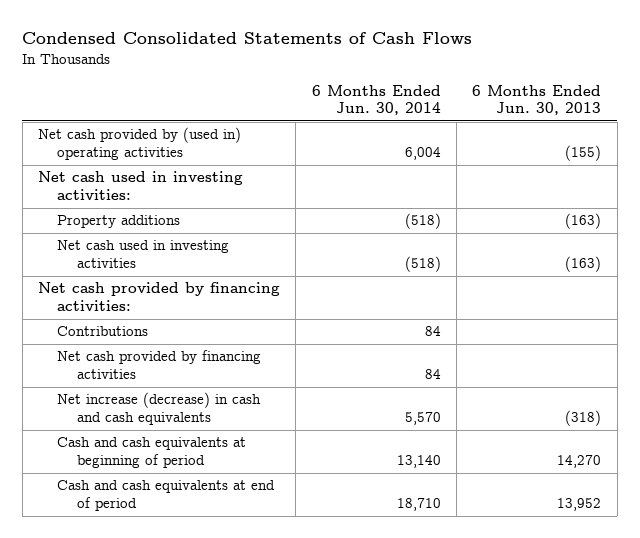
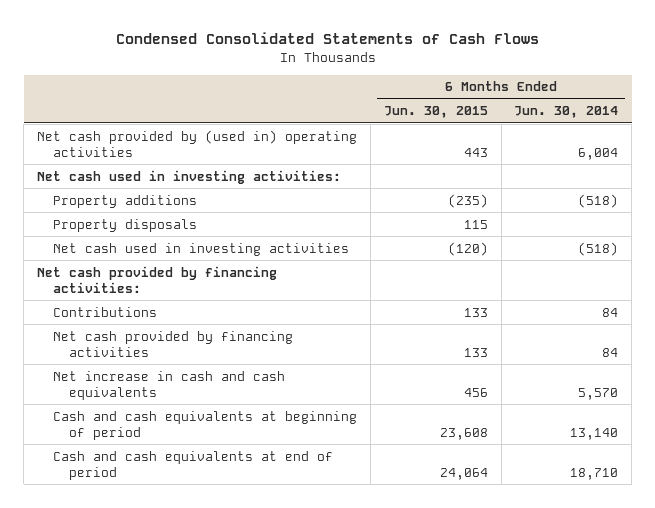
- | 6 Months Ended Jun. 30, 2014 | 6 Months Ended Jun. 30, 2013
+ | 6 Months Ended Jun. 30, 2015 | 6 Months Ended Jun. 30, 2014
+ Property disposals | 115 |
- Net increase (decrease) in cash and cash equivalents | 5,570 | (318)
+ Net increase in cash and cash equivalents | 456 | 5,570

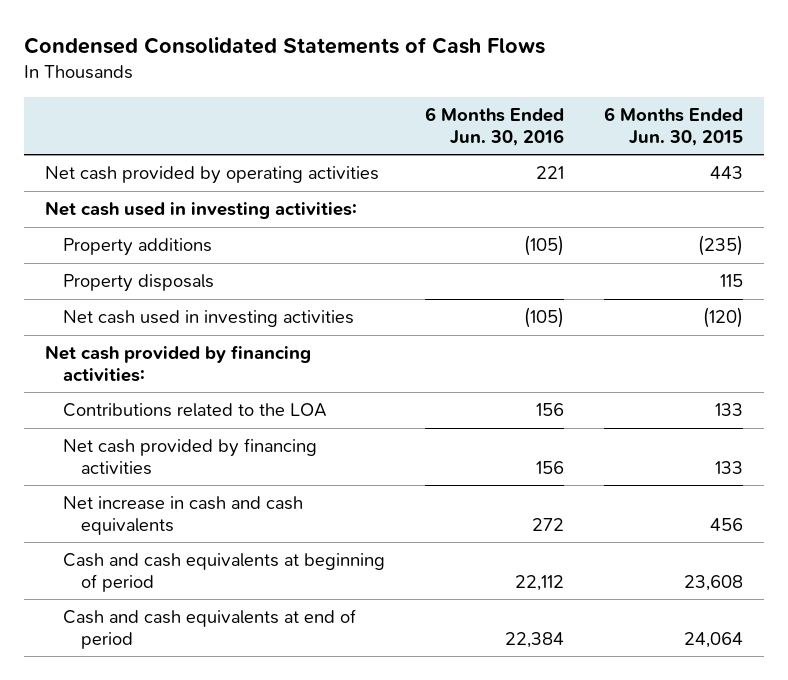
- | 6 Months Ended Jun. 30, 2015 | 6 Months Ended Jun. 30, 2014
+ | 6 Months Ended Jun. 30, 2016 | 6 Months Ended Jun. 30, 2015
- Net cash provided by (used in) operating activities | 443 | 6,004
+ Net cash provided by operating activities | 221 | 443
- Contributions | 133 | 84
+ Contributions related to the LOA | 156 | 133

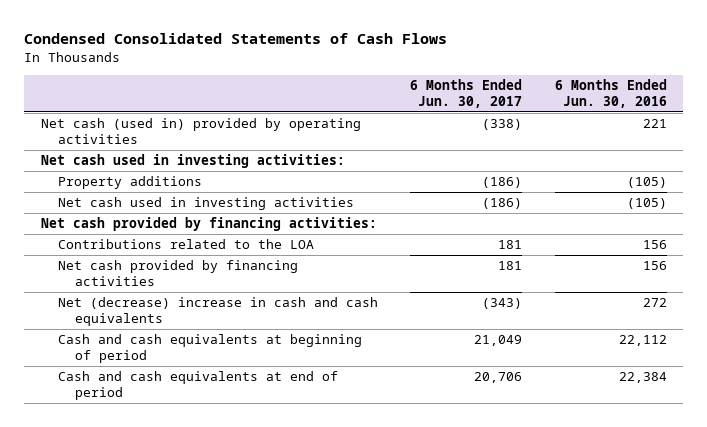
- | 6 Months Ended Jun. 30, 2016 | 6 Months Ended Jun. 30, 2015
+ | 6 Months Ended Jun. 30, 2017 | 6 Months Ended Jun. 30, 2016
- Net cash provided by operating activities | 221 | 443
+ Net cash (used in) provided by operating activities | (338) | 221
- Property disposals | | 115
- Net increase in cash and cash equivalents | 272 | 456
+ Net (decrease) increase in cash and cash equivalents | (343) | 272

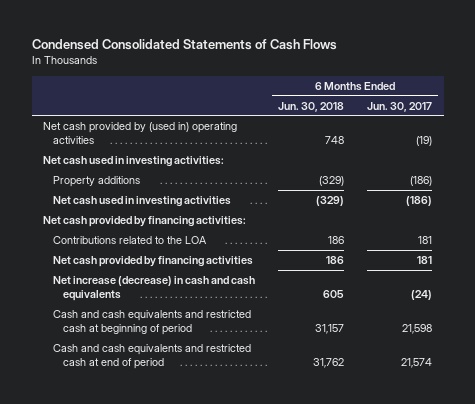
- | 6 Months Ended Jun. 30, 2017 | 6 Months Ended Jun. 30, 2016
+ | 6 Months Ended Jun. 30, 2018 | 6 Months Ended Jun. 30, 2017
- Net cash (used in) provided by operating activities | (338) | 221
+ Net cash provided by (used in) operating activities | 748 | (19)
- Net (decrease) increase in cash and cash equivalents | (343) | 272
- Cash and cash equivalents at beginning of period | 21,049 | 22,112
- Cash and cash equivalents at end of period | 20,706 | 22,384
+ Net increase (decrease) in cash and cash equivalents | 605 | (24)
+ Cash and cash equivalents and restricted cash at beginning of period | 31,157 | 21,598
+ Cash and cash equivalents and restricted cash at end of period | 31,762 | 21,574

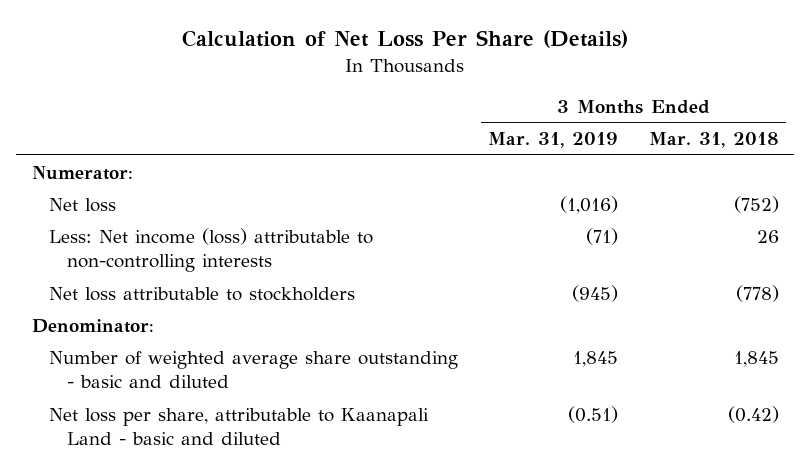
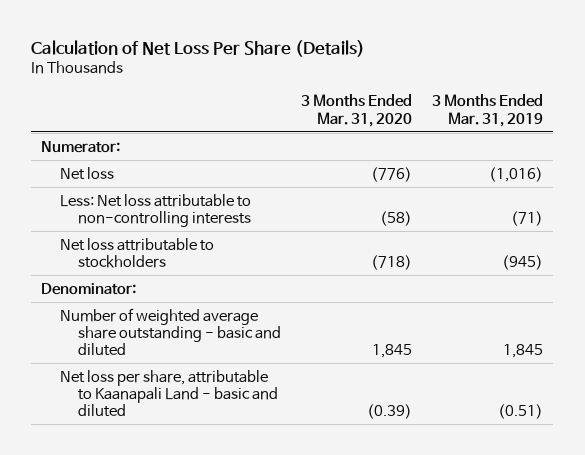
- | 3 Months Ended Mar. 31, 2019 | 3 Months Ended Mar. 31, 2018
+ | 3 Months Ended Mar. 31, 2020 | 3 Months Ended Mar. 31, 2019
- Less: Net income (loss) attributable to non-controlling interests | (71) | 26
+ Less: Net loss attributable to non-controlling interests | (58) | (71)

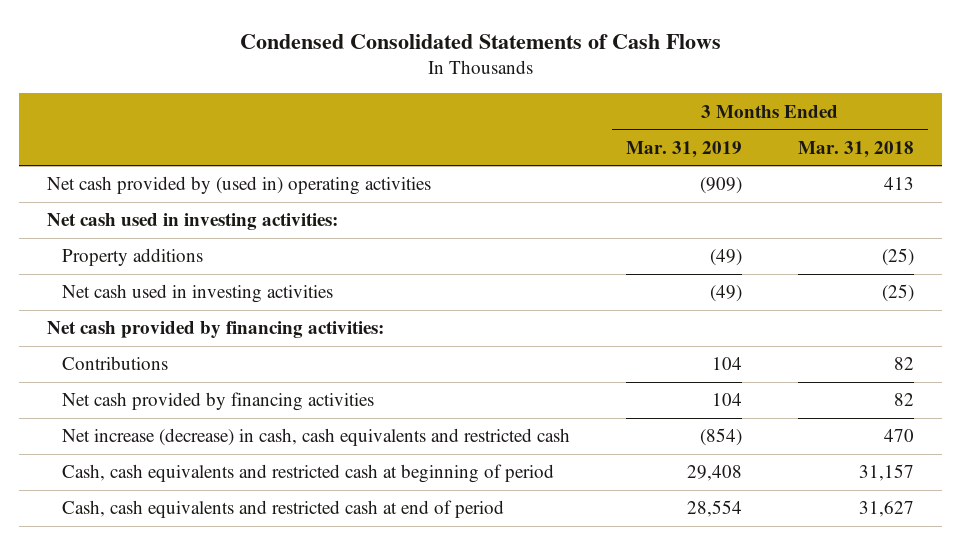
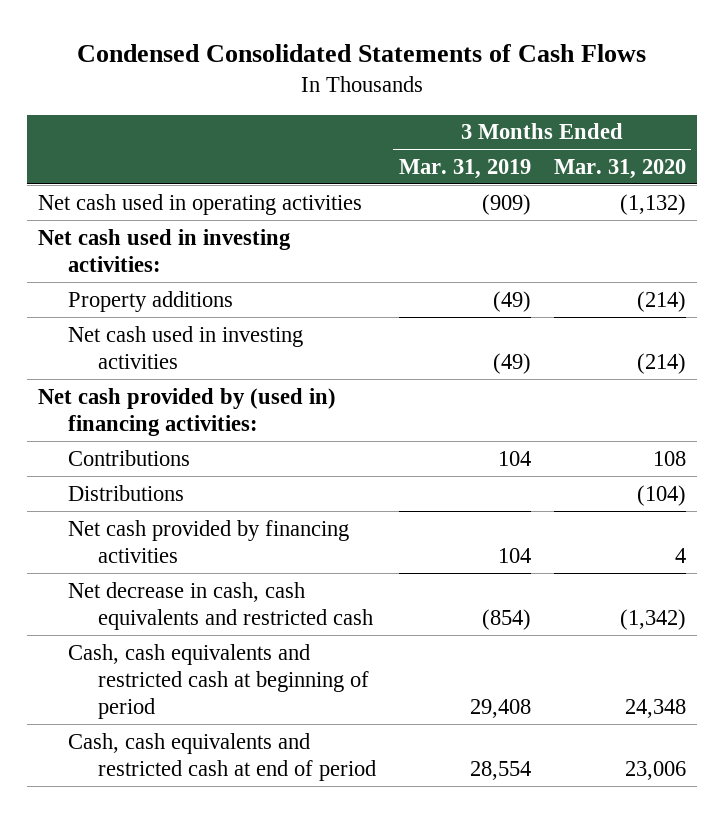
- | 3 Months Ended Mar. 31, 2019 | 3 Months Ended Mar. 31, 2018
+ | 3 Months Ended Mar. 31, 2019 | 3 Months Ended Mar. 31, 2020
- Net cash provided by (used in) operating activities | (909) | 413
+ Net cash used in operating activities | (909) | (1,132)
- Net cash provided by financing activities:
+ Net cash provided by (used in) financing activities:
+ Distributions | | (104)
- Net increase (decrease) in cash, cash equivalents and restricted cash | (854) | 470
+ Net decrease in cash, cash equivalents and restricted cash | (854) | (1,342)

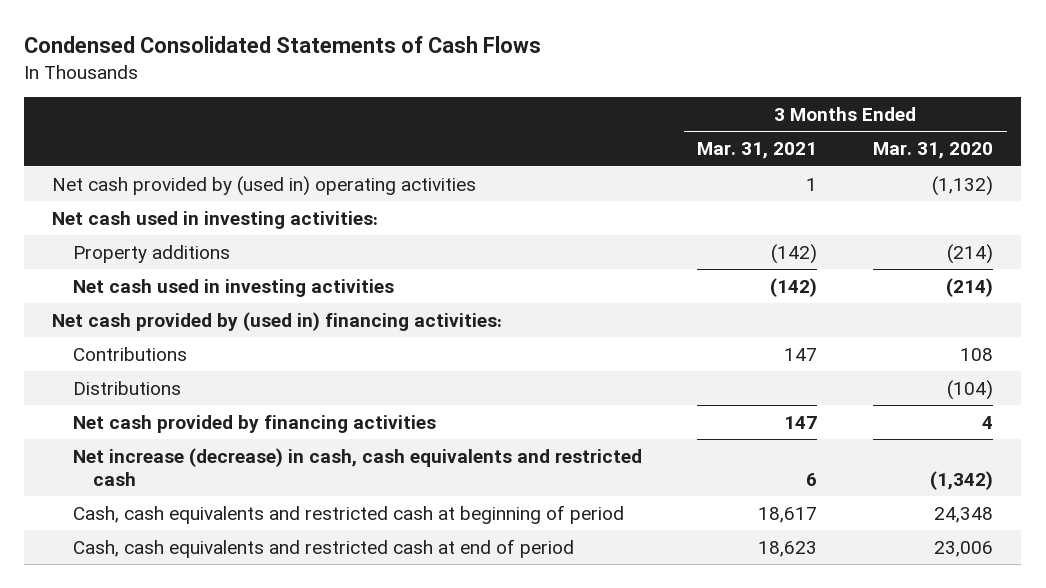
- | 3 Months Ended Mar. 31, 2019 | 3 Months Ended Mar. 31, 2020
+ | 3 Months Ended Mar. 31, 2021 | 3 Months Ended Mar. 31, 2020
- Net cash used in operating activities | (909) | (1,132)
+ Net cash provided by (used in) operating activities | 1 | (1,132)
- Net decrease in cash, cash equivalents and restricted cash | (854) | (1,342)
+ Net increase (decrease) in cash, cash equivalents and restricted cash | 6 | (1,342)

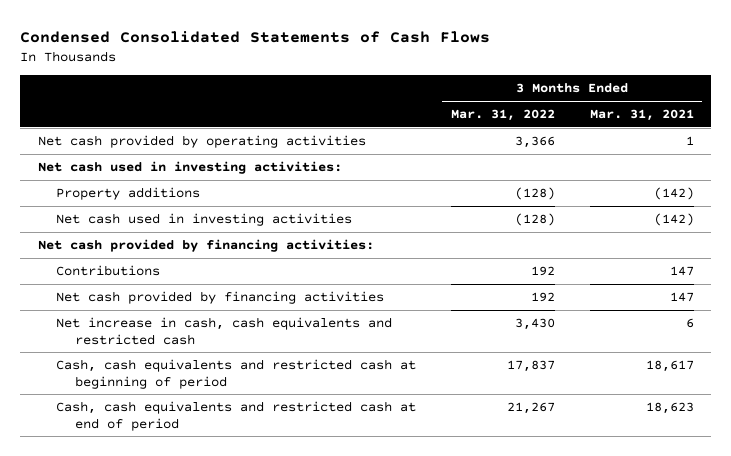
- | 3 Months Ended Mar. 31, 2021 | 3 Months Ended Mar. 31, 2020
+ | 3 Months Ended Mar. 31, 2022 | 3 Months Ended Mar. 31, 2021
- Net cash provided by (used in) operating activities | 1 | (1,132)
+ Net cash provided by operating activities | 3,366 | 1
- Net cash provided by (used in) financing activities:
+ Net cash provided by financing activities:
- Distributions | | (104)
- Net increase (decrease) in cash, cash equivalents and restricted cash | 6 | (1,342)
+ Net increase in cash, cash equivalents and restricted cash | 3,430 | 6

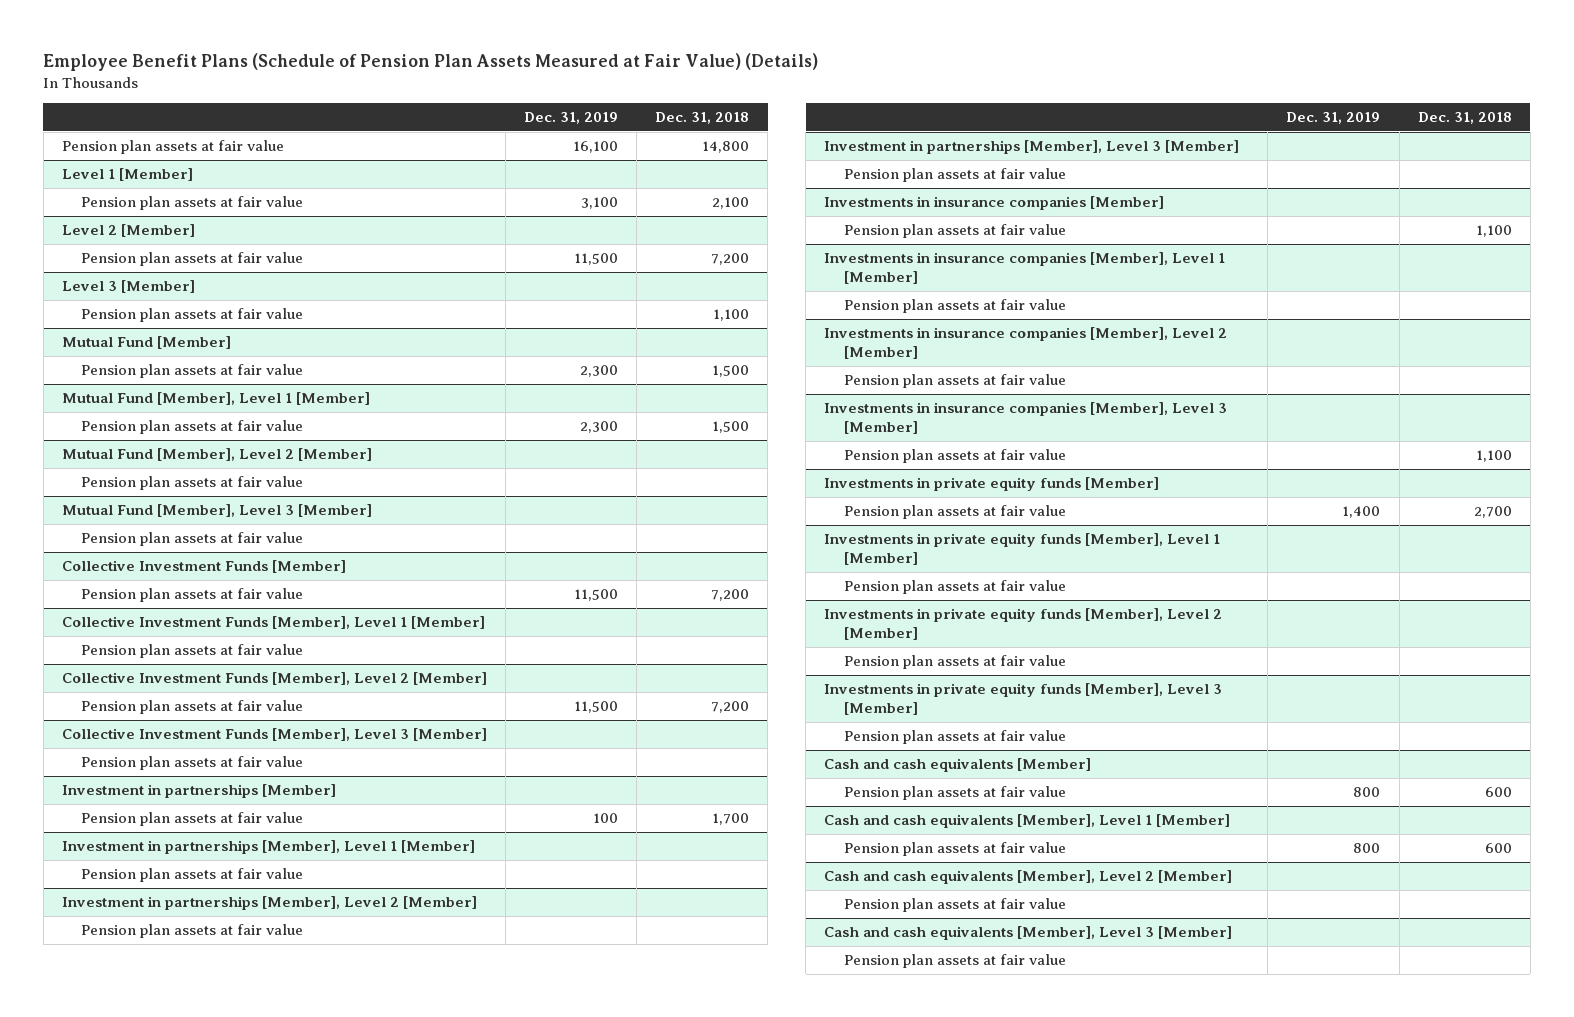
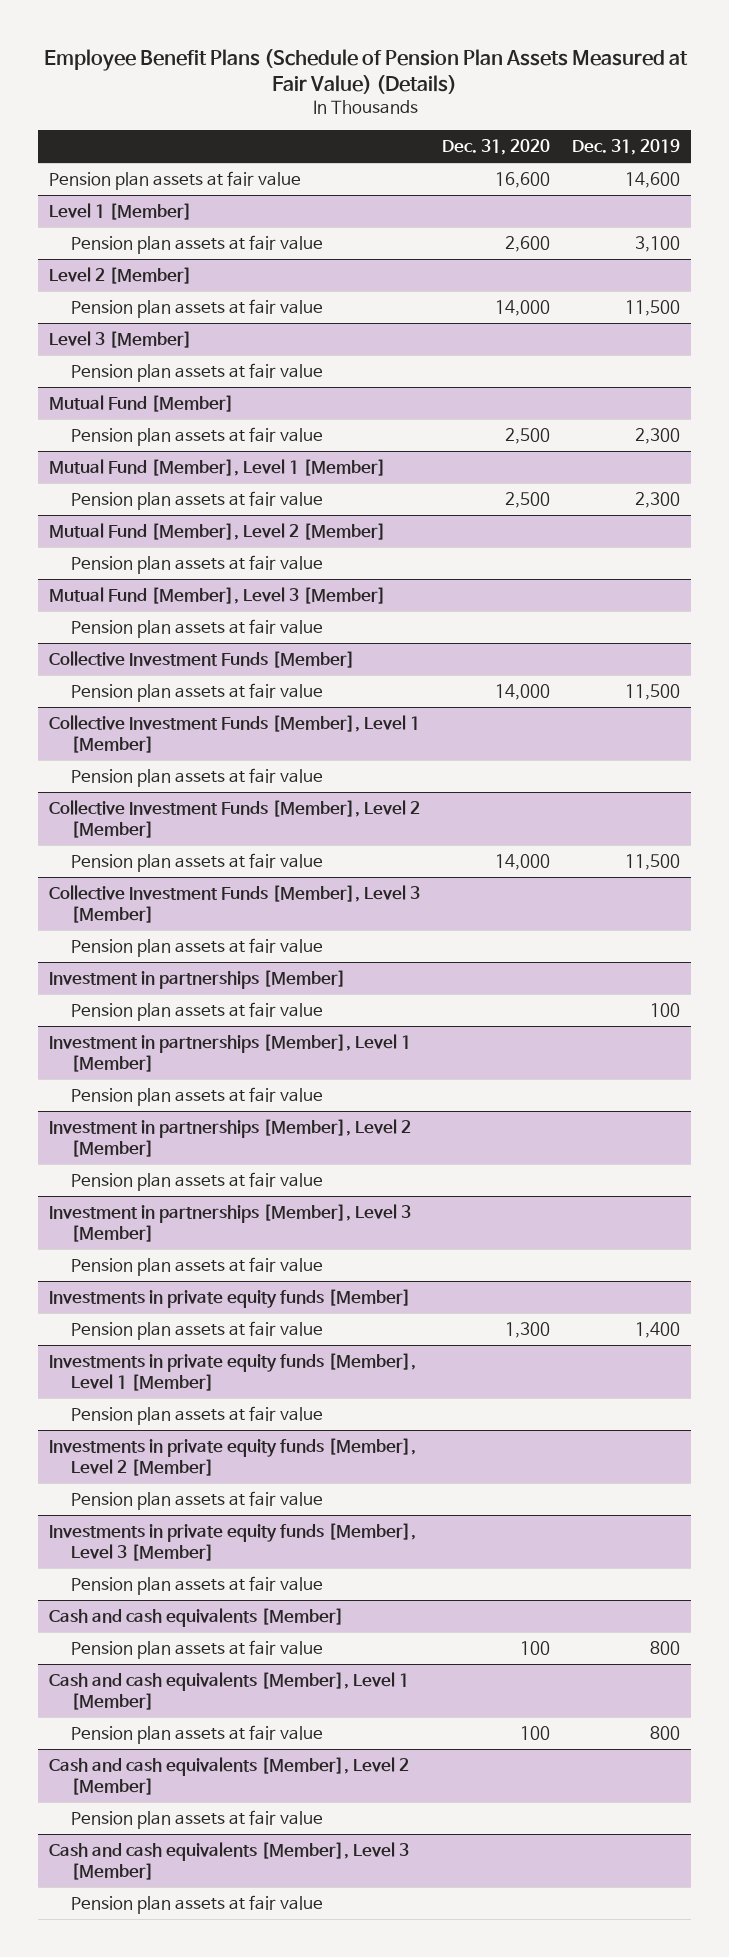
- | Dec. 31, 2019 | Dec. 31, 2018
+ | Dec. 31, 2020 | Dec. 31, 2019
- Pension plan assets at fair value | 16,100 | 14,800
+ Pension plan assets at fair value | 16,600 | 14,600
- Investments in insurance companies [Member]
- Pension plan assets at fair value | | 1,100
- Investments in insurance companies [Member], Level 1 [Member]
- Pension plan assets at fair value
- Investments in insurance companies [Member], Level 2 [Member]
- Pension plan assets at fair value
- Investments in insurance companies [Member], Level 3 [Member]
- Pension plan assets at fair value | | 1,100

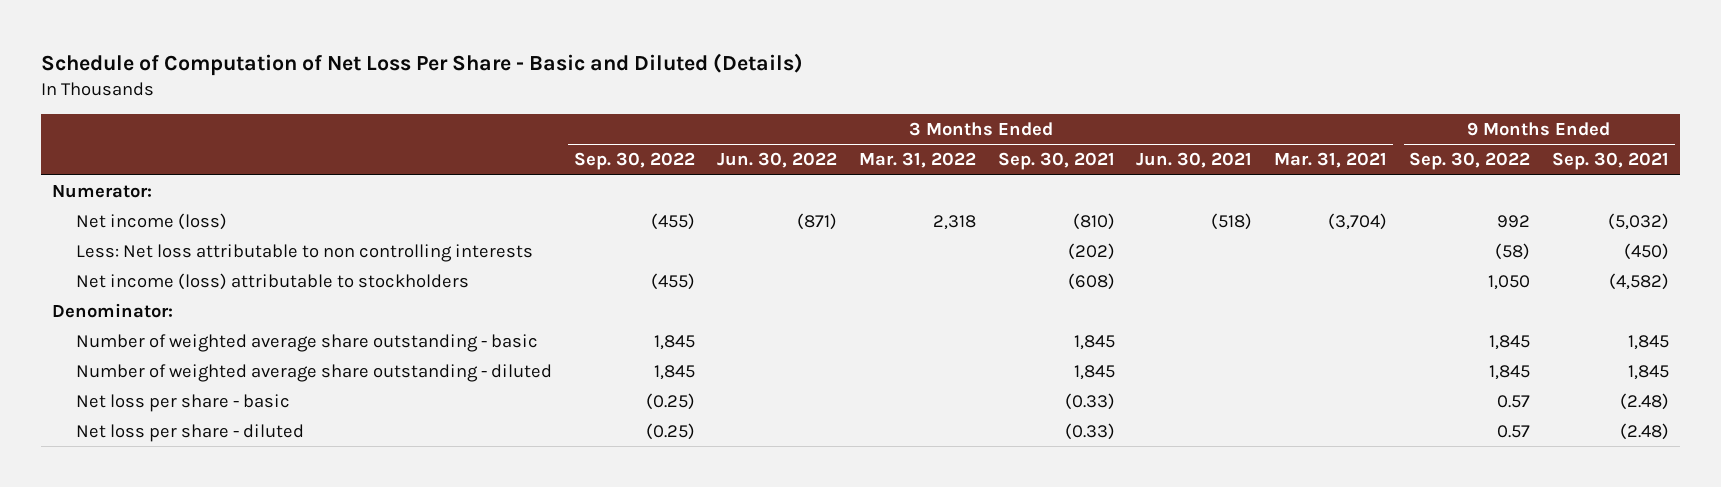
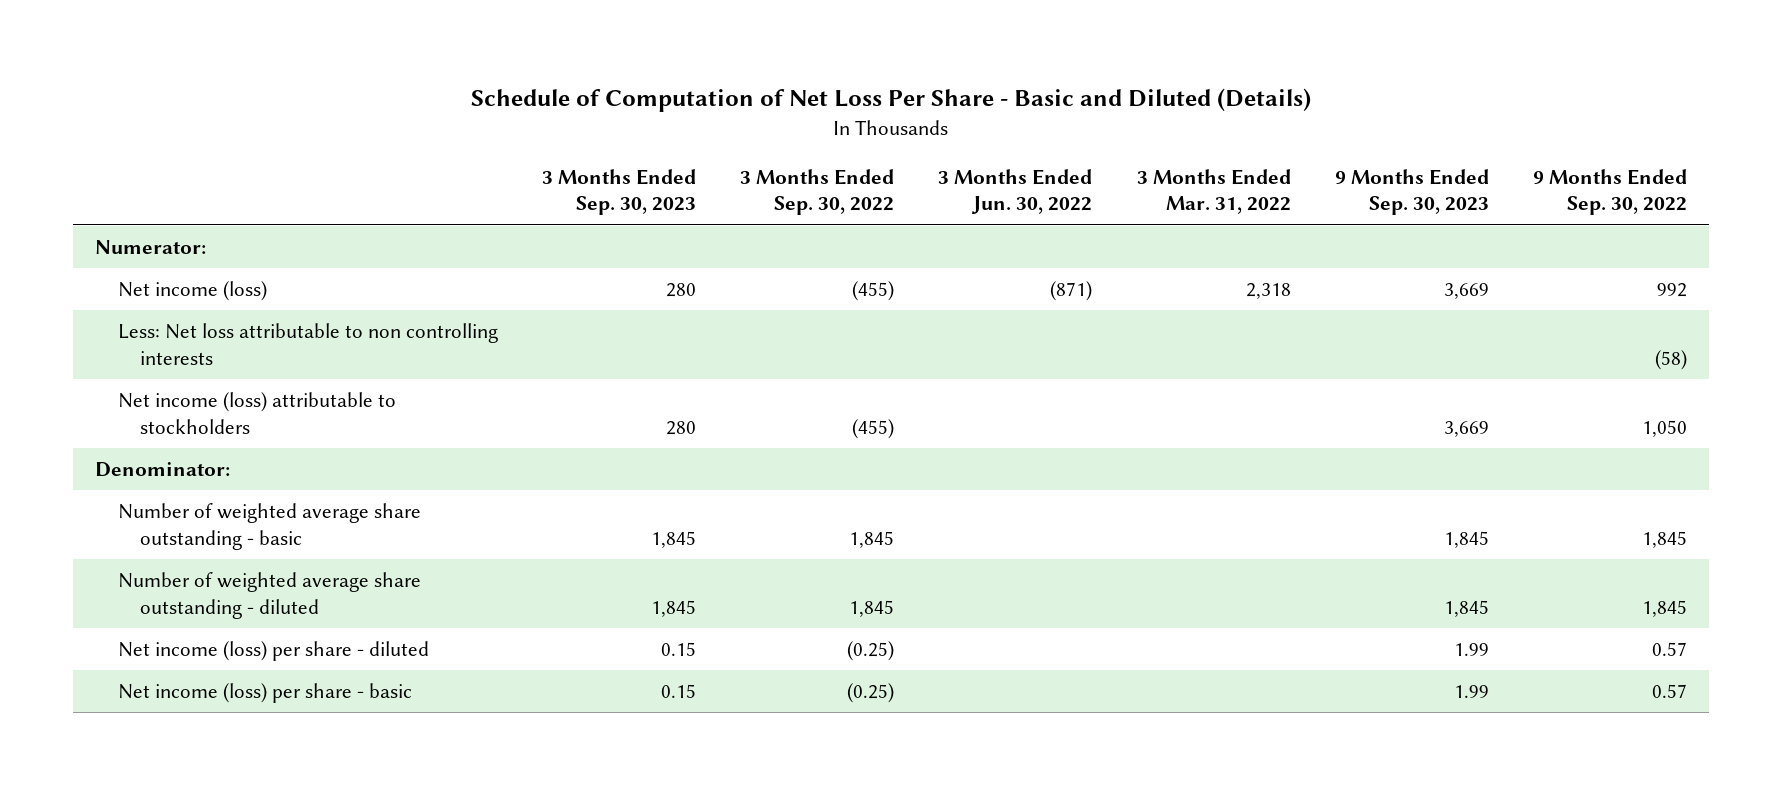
- | 3 Months Ended Sep. 30, 2022 | 3 Months Ended Jun. 30, 2022 | 3 Months Ended Mar. 31, 2022 | 3 Months Ended Sep. 30, 2021 | 3 Months Ended Jun. 30, 2021 | 3 Months Ended Mar. 31, 2021 | 9 Months Ended Sep. 30, 2022 | 9 Months Ended Sep. 30, 2021
+ | 3 Months Ended Sep. 30, 2023 | 3 Months Ended Sep. 30, 2022 | 3 Months Ended Jun. 30, 2022 | 3 Months Ended Mar. 31, 2022 | 9 Months Ended Sep. 30, 2023 | 9 Months Ended Sep. 30, 2022
- Net loss per share - basic | (0.25) | | | (0.33) | | | 0.57 | (2.48)
- Net loss per share - diluted | (0.25) | | | (0.33) | | | 0.57 | (2.48)
+ Net income (loss) per share - diluted | 0.15 | (0.25) | | | 1.99 | 0.57
+ Net income (loss) per share - basic | 0.15 | (0.25) | | | 1.99 | 0.57

